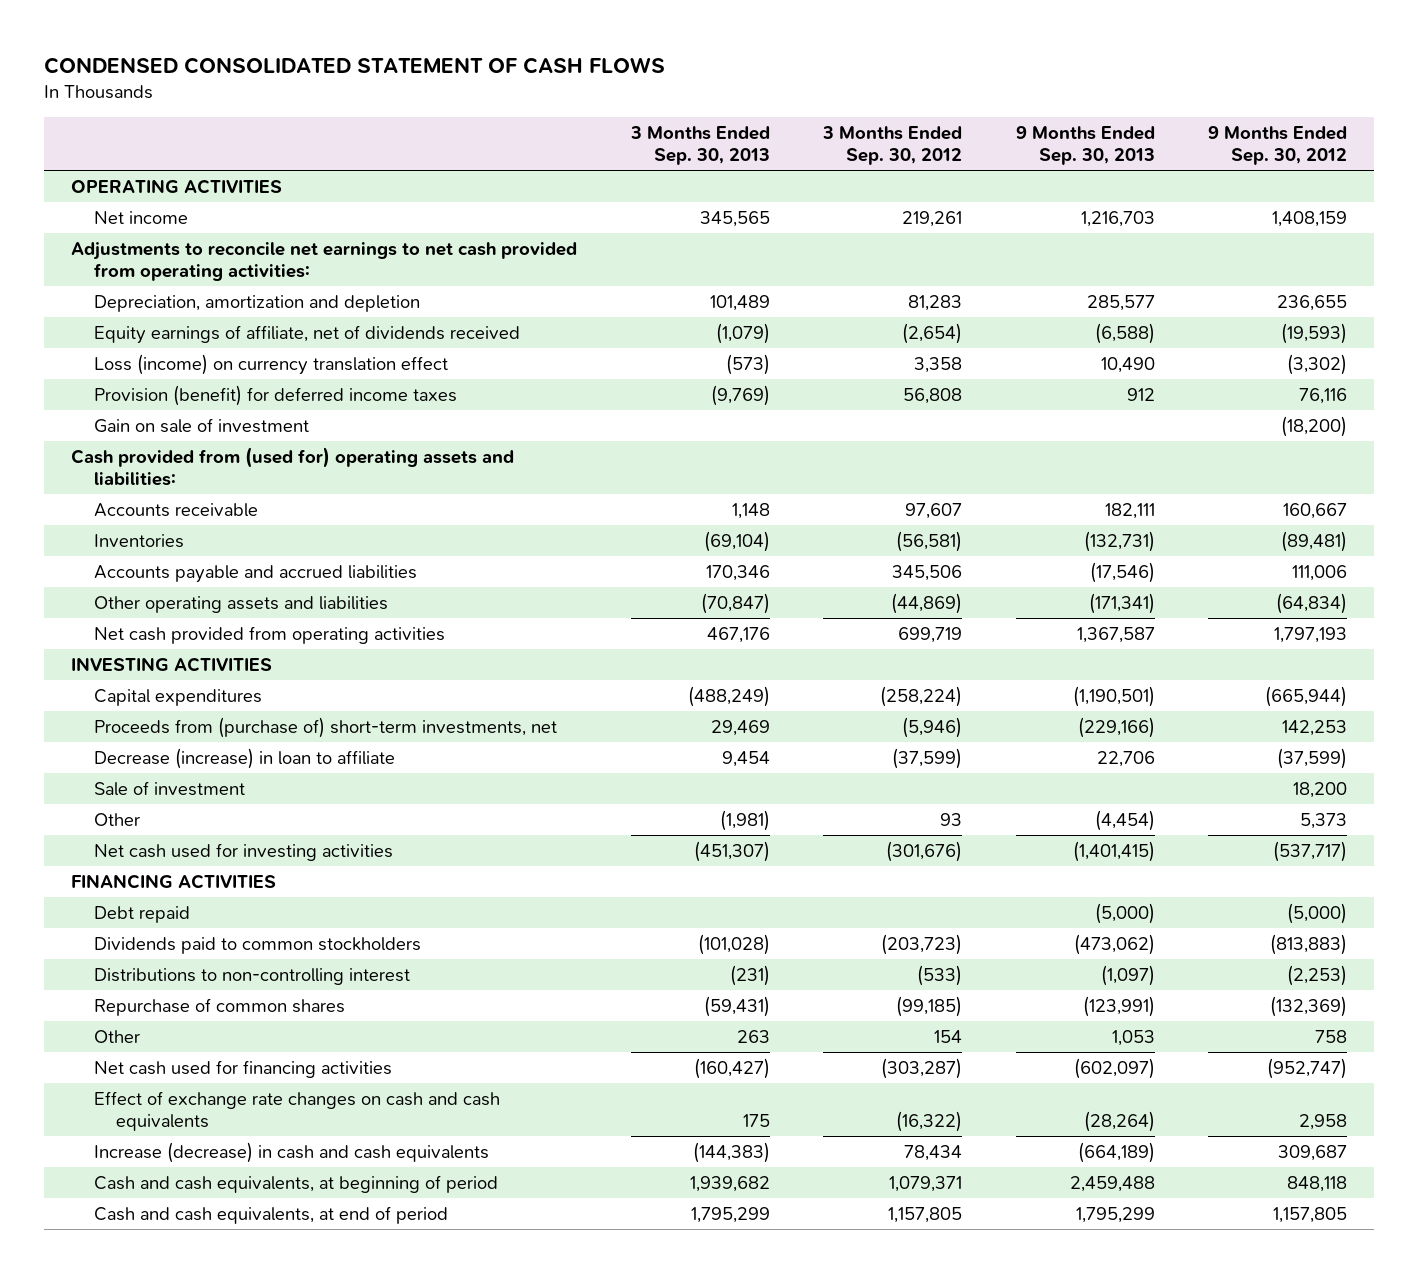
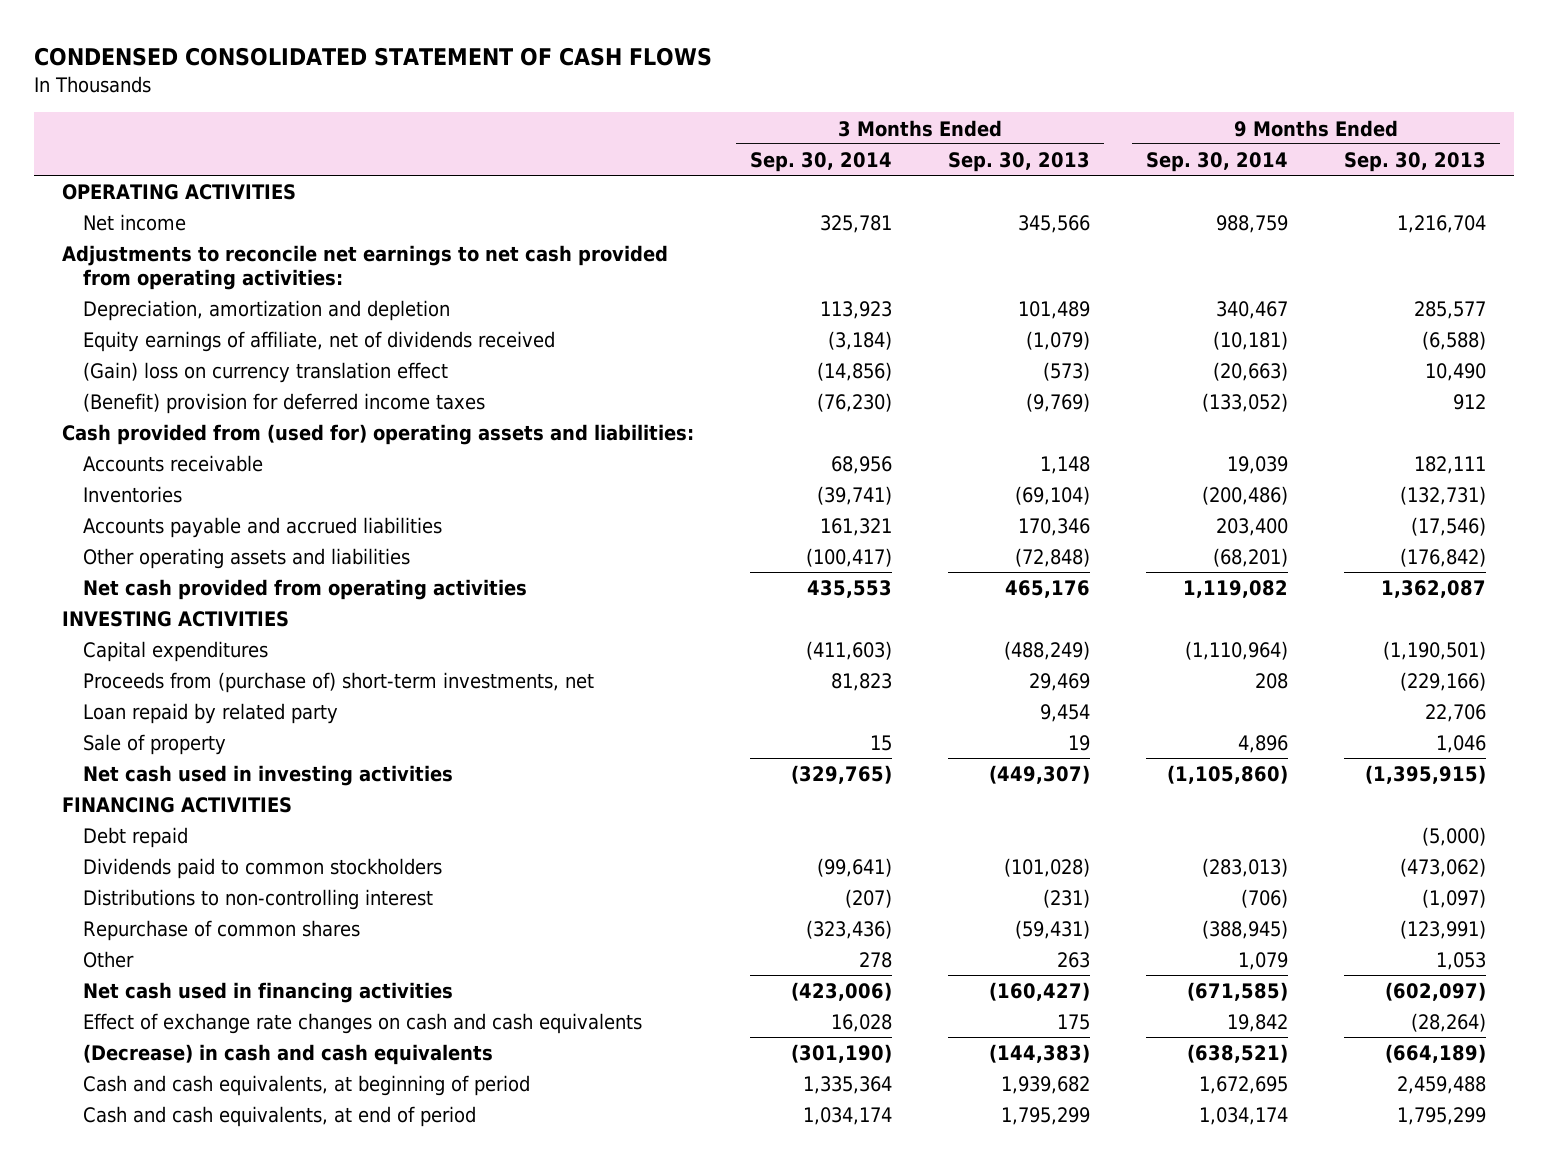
- | 3 Months Ended Sep. 30, 2013 | 3 Months Ended Sep. 30, 2012 | 9 Months Ended Sep. 30, 2013 | 9 Months Ended Sep. 30, 2012
+ | 3 Months Ended Sep. 30, 2014 | 3 Months Ended Sep. 30, 2013 | 9 Months Ended Sep. 30, 2014 | 9 Months Ended Sep. 30, 2013
- Net income | 345,565 | 219,261 | 1,216,703 | 1,408,159
+ Net income | 325,781 | 345,566 | 988,759 | 1,216,704
- Loss (income) on currency translation effect | (573) | 3,358 | 10,490 | (3,302)
- Provision (benefit) for deferred income taxes | (9,769) | 56,808 | 912 | 76,116
- Gain on sale of investment | | | | (18,200)
+ (Gain) loss on currency translation effect | (14,856) | (573) | (20,663) | 10,490
+ (Benefit) provision for deferred income taxes | (76,230) | (9,769) | (133,052) | 912
- Other operating assets and liabilities | (70,847) | (44,869) | (171,341) | (64,834)
- Net cash provided from operating activities | 467,176 | 699,719 | 1,367,587 | 1,797,193
+ Other operating assets and liabilities | (100,417) | (72,848) | (68,201) | (176,842)
+ Net cash provided from operating activities | 435,553 | 465,176 | 1,119,082 | 1,362,087
- Decrease (increase) in loan to affiliate | 9,454 | (37,599) | 22,706 | (37,599)
- Sale of investment | | | | 18,200
- Other | (1,981) | 93 | (4,454) | 5,373
- Net cash used for investing activities | (451,307) | (301,676) | (1,401,415) | (537,717)
+ Loan repaid by related party | | 9,454 | | 22,706
+ Sale of property | 15 | 19 | 4,896 | 1,046
+ Net cash used in investing activities | (329,765) | (449,307) | (1,105,860) | (1,395,915)
- Net cash used for financing activities | (160,427) | (303,287) | (602,097) | (952,747)
+ Net cash used in financing activities | (423,006) | (160,427) | (671,585) | (602,097)
- Increase (decrease) in cash and cash equivalents | (144,383) | 78,434 | (664,189) | 309,687
+ (Decrease) in cash and cash equivalents | (301,190) | (144,383) | (638,521) | (664,189)

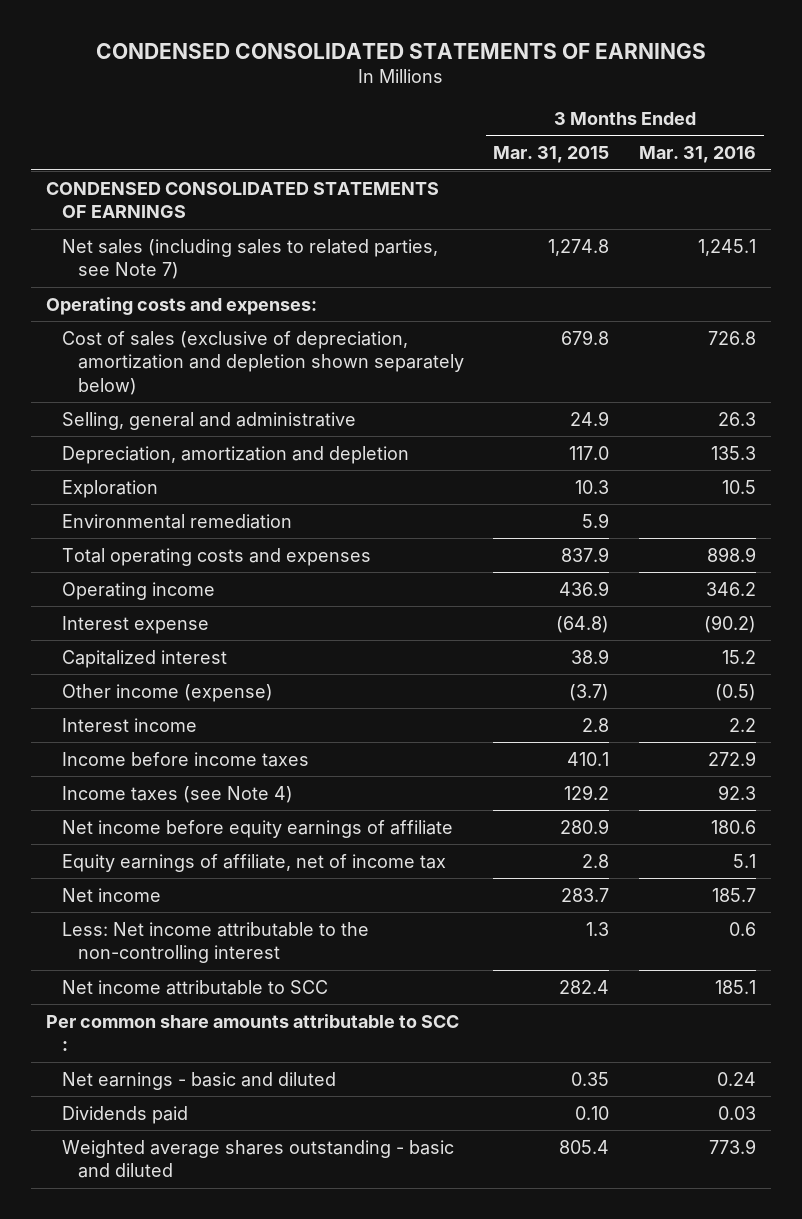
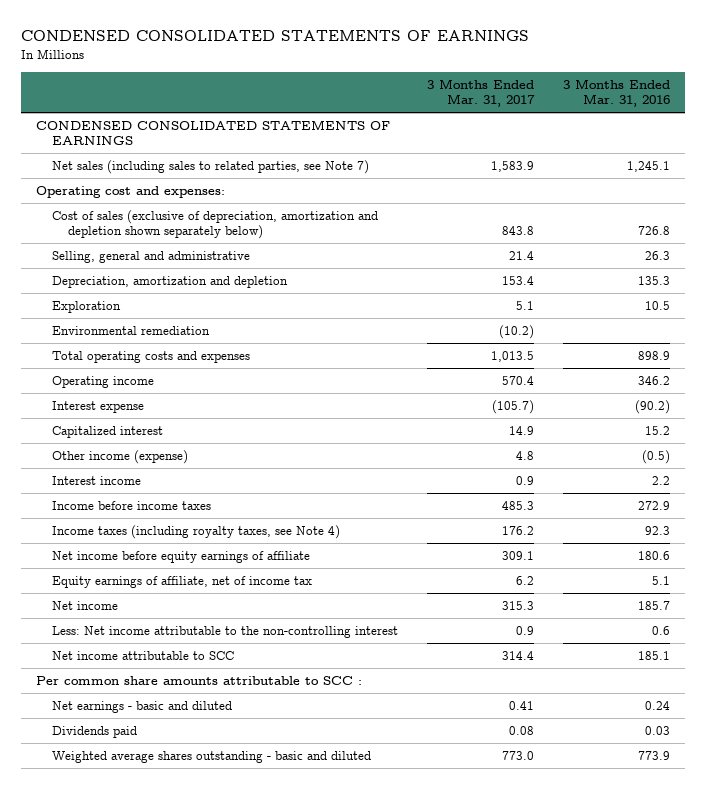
- | 3 Months Ended Mar. 31, 2015 | 3 Months Ended Mar. 31, 2016
+ | 3 Months Ended Mar. 31, 2017 | 3 Months Ended Mar. 31, 2016
- Operating costs and expenses:
+ Operating cost and expenses:
- Income taxes (see Note 4) | 129.2 | 92.3
+ Income taxes (including royalty taxes, see Note 4) | 176.2 | 92.3

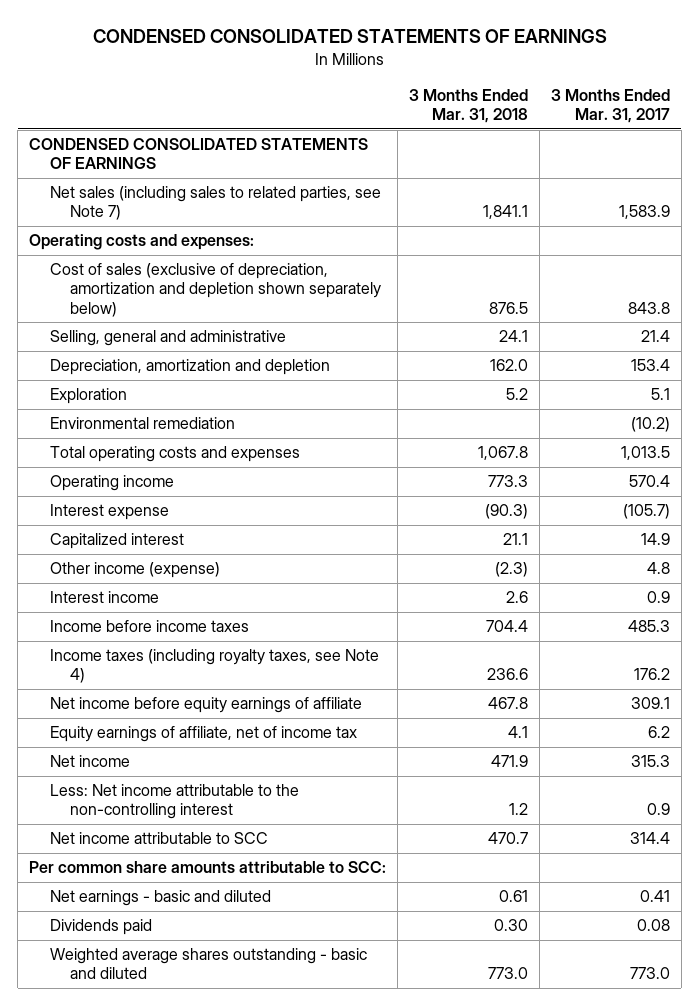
- | 3 Months Ended Mar. 31, 2017 | 3 Months Ended Mar. 31, 2016
+ | 3 Months Ended Mar. 31, 2018 | 3 Months Ended Mar. 31, 2017
- Operating cost and expenses:
+ Operating costs and expenses:
- Per common share amounts attributable to SCC :
+ Per common share amounts attributable to SCC:

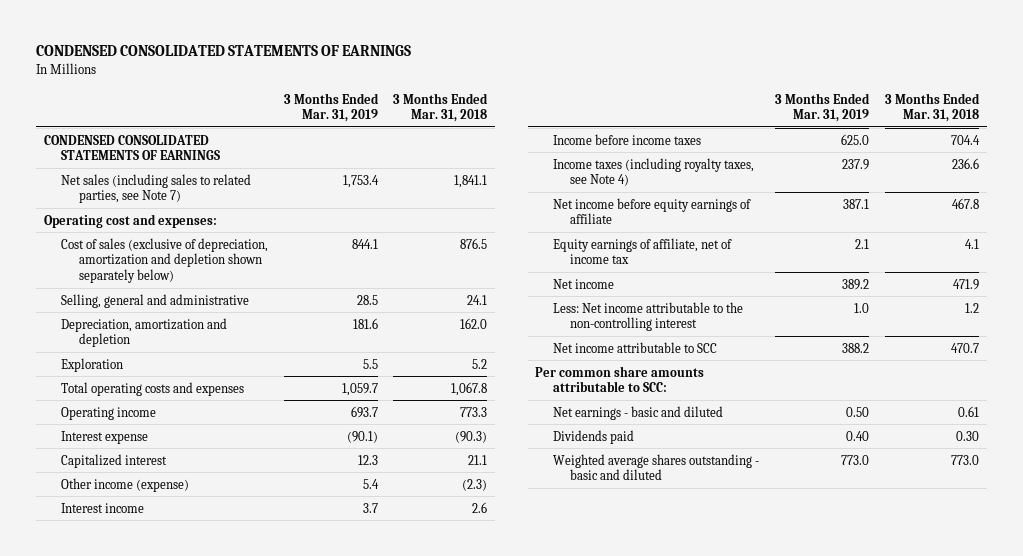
- | 3 Months Ended Mar. 31, 2018 | 3 Months Ended Mar. 31, 2017
+ | 3 Months Ended Mar. 31, 2019 | 3 Months Ended Mar. 31, 2018
- Operating costs and expenses:
+ Operating cost and expenses:
- Environmental remediation | | (10.2)

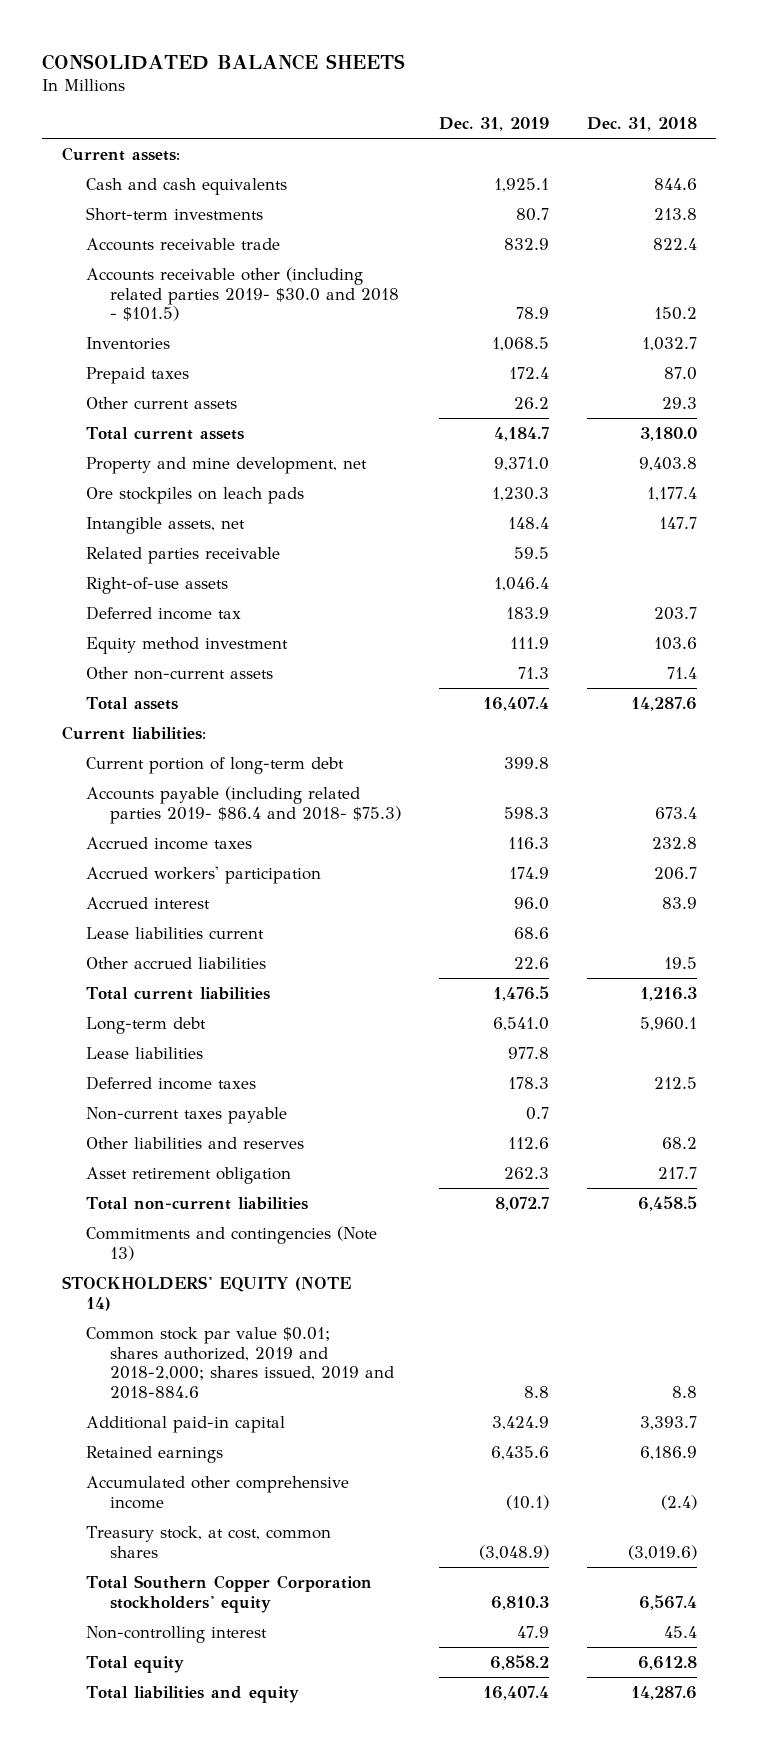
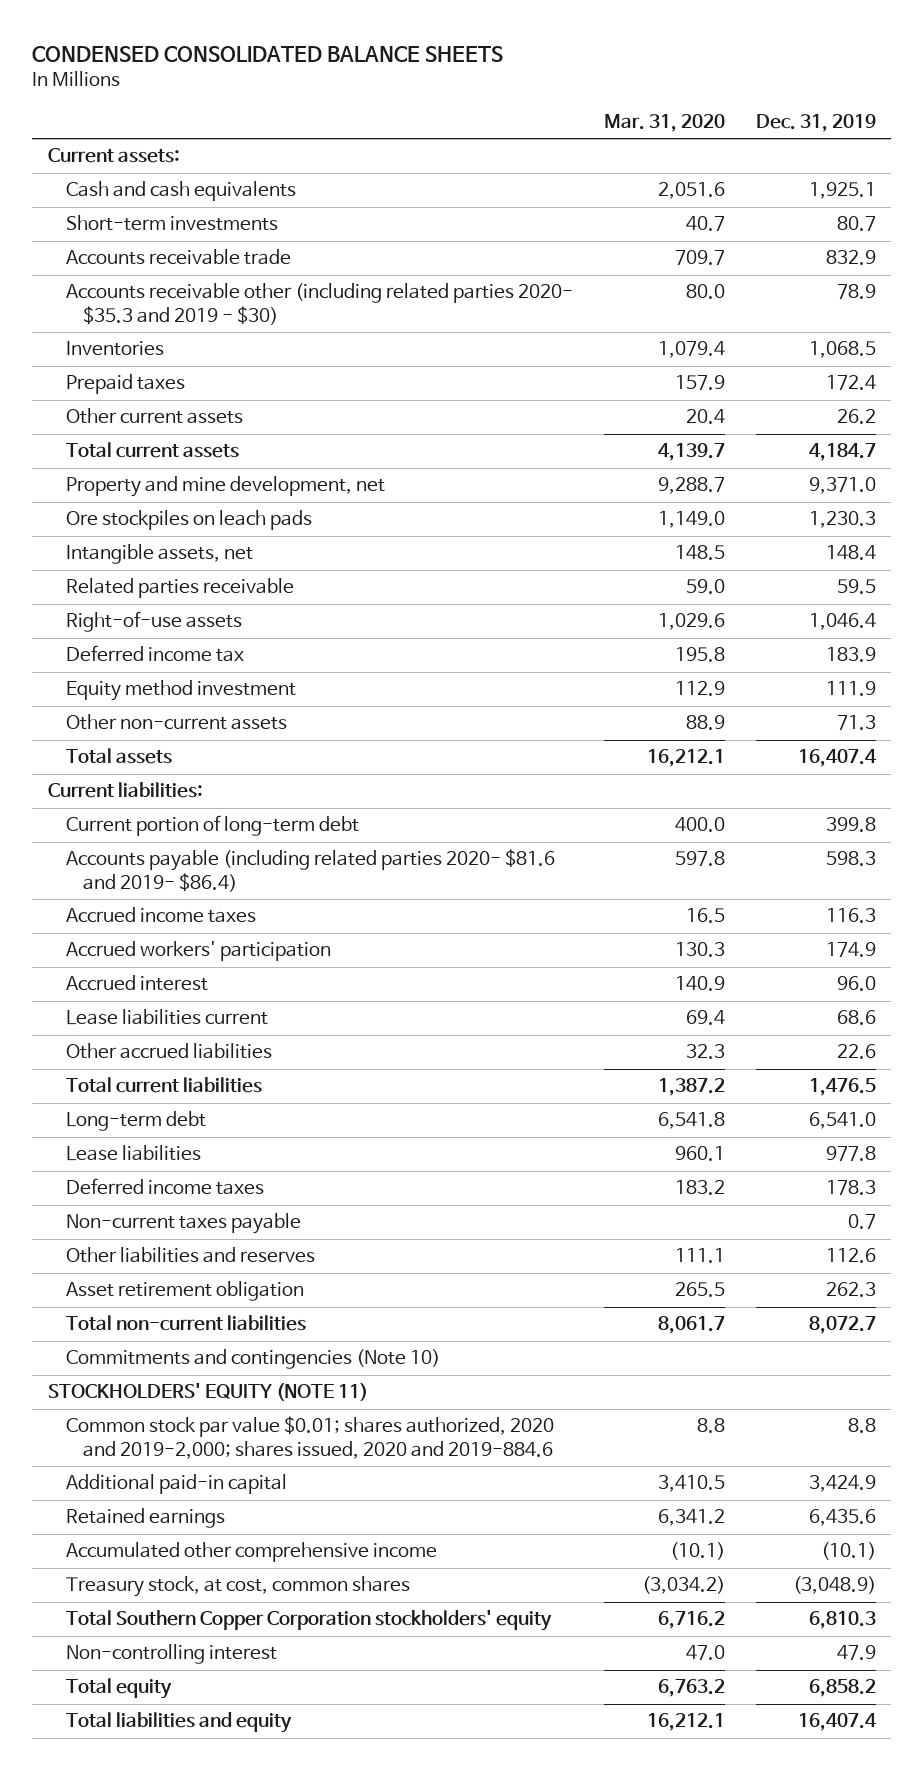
- CONSOLIDATED BALANCE SHEETS
+ CONDENSED CONSOLIDATED BALANCE SHEETS
- | Dec. 31, 2019 | Dec. 31, 2018
+ | Mar. 31, 2020 | Dec. 31, 2019
- Accounts receivable other (including related parties 2019- $30.0 and 2018 - $101.5) | 78.9 | 150.2
+ Accounts receivable other (including related parties 2020- $35.3 and 2019 - $30) | 80.0 | 78.9
- Accounts payable (including related parties 2019- $86.4 and 2018- $75.3) | 598.3 | 673.4
+ Accounts payable (including related parties 2020- $81.6 and 2019- $86.4) | 597.8 | 598.3
- Commitments and contingencies (Note 13)
- STOCKHOLDERS' EQUITY (NOTE 14)
- Common stock par value $0.01; shares authorized, 2019 and 2018-2,000; shares issued, 2019 and 2018-884.6 | 8.8 | 8.8
+ Commitments and contingencies (Note 10)
+ STOCKHOLDERS' EQUITY (NOTE 11)
+ Common stock par value $0.01; shares authorized, 2020 and 2019-2,000; shares issued, 2020 and 2019-884.6 | 8.8 | 8.8

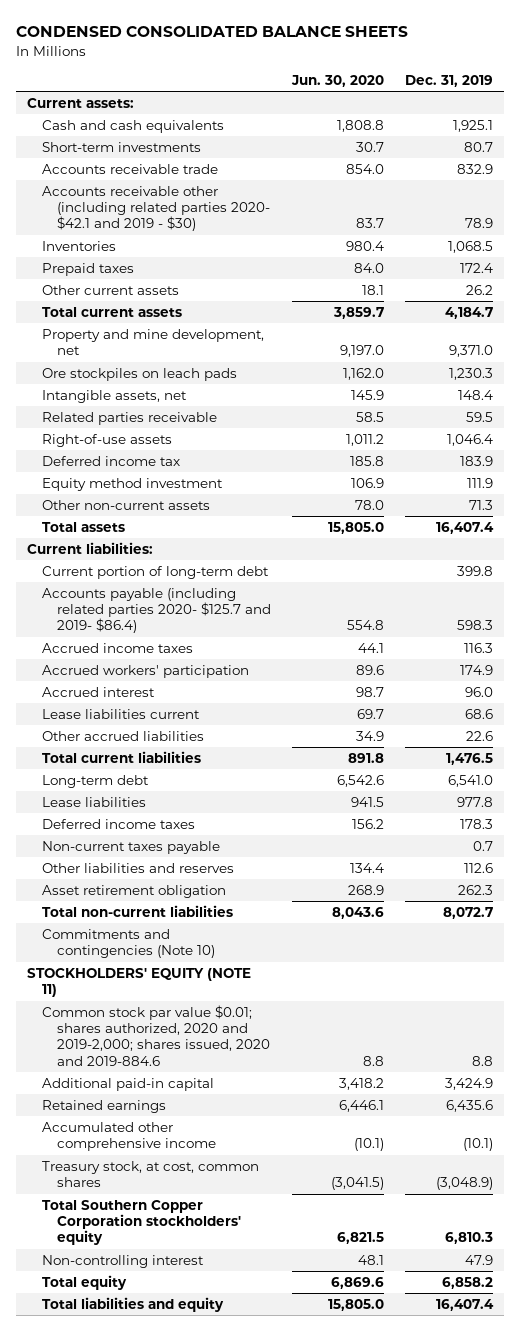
- | Mar. 31, 2020 | Dec. 31, 2019
+ | Jun. 30, 2020 | Dec. 31, 2019
- Accounts receivable other (including related parties 2020- $35.3 and 2019 - $30) | 80.0 | 78.9
+ Accounts receivable other (including related parties 2020- $42.1 and 2019 - $30) | 83.7 | 78.9
- Accounts payable (including related parties 2020- $81.6 and 2019- $86.4) | 597.8 | 598.3
+ Accounts payable (including related parties 2020- $125.7 and 2019- $86.4) | 554.8 | 598.3

